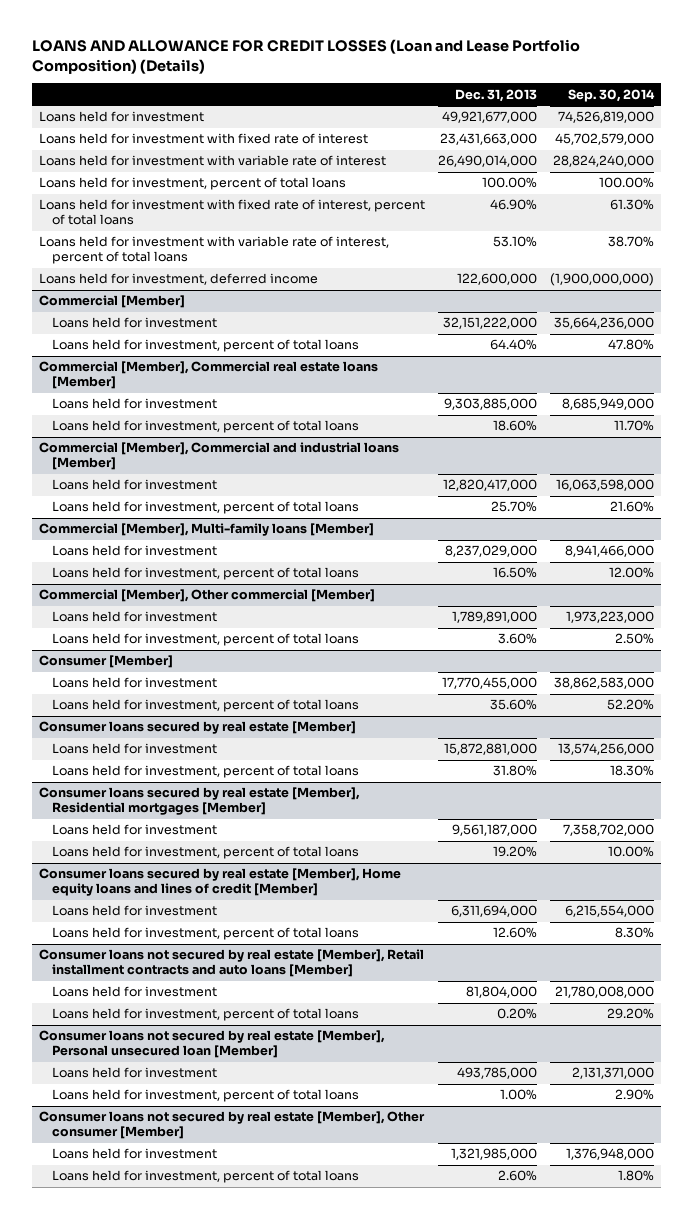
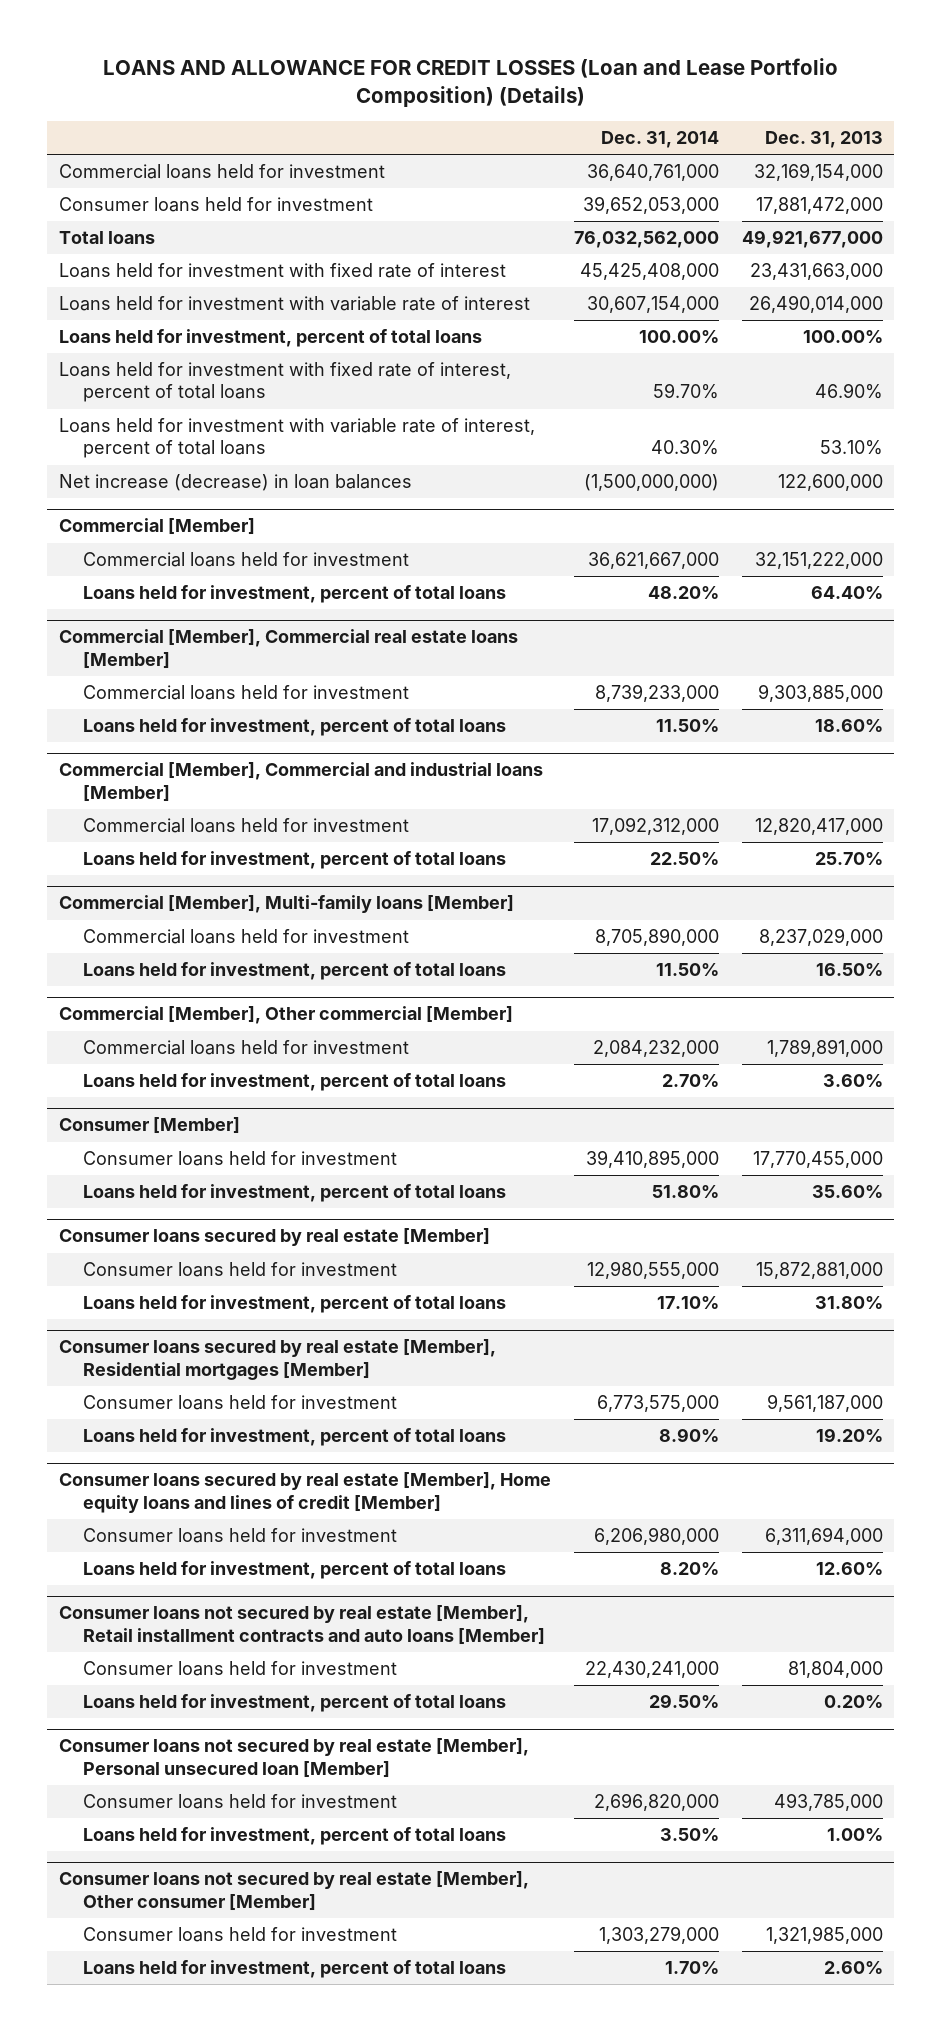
- | Dec. 31, 2013 | Sep. 30, 2014
+ | Dec. 31, 2014 | Dec. 31, 2013
- Loans held for investment | 49,921,677,000 | 74,526,819,000
+ Commercial loans held for investment | 36,640,761,000 | 32,169,154,000
+ Consumer loans held for investment | 39,652,053,000 | 17,881,472,000
+ Total loans | 76,032,562,000 | 49,921,677,000
- Loans held for investment, deferred income | 122,600,000 | (1,900,000,000)
+ Net increase (decrease) in loan balances | (1,500,000,000) | 122,600,000
@ Commercial [Member]
- Loans held for investment | 32,151,222,000 | 35,664,236,000
+ Commercial loans held for investment | 36,621,667,000 | 32,151,222,000
@ Commercial [Member], Commercial real estate loans [Member]
- Loans held for investment | 9,303,885,000 | 8,685,949,000
+ Commercial loans held for investment | 8,739,233,000 | 9,303,885,000
@ Commercial [Member], Commercial and industrial loans [Member]
- Loans held for investment | 12,820,417,000 | 16,063,598,000
+ Commercial loans held for investment | 17,092,312,000 | 12,820,417,000
@ Commercial [Member], Multi-family loans [Member]
- Loans held for investment | 8,237,029,000 | 8,941,466,000
+ Commercial loans held for investment | 8,705,890,000 | 8,237,029,000
@ Commercial [Member], Other commercial [Member]
- Loans held for investment | 1,789,891,000 | 1,973,223,000
+ Commercial loans held for investment | 2,084,232,000 | 1,789,891,000
@ Consumer [Member]
- Loans held for investment | 17,770,455,000 | 38,862,583,000
+ Consumer loans held for investment | 39,410,895,000 | 17,770,455,000
@ Consumer loans secured by real estate [Member]
- Loans held for investment | 15,872,881,000 | 13,574,256,000
+ Consumer loans held for investment | 12,980,555,000 | 15,872,881,000
@ Consumer loans secured by real estate [Member], Residential mortgages [Member]
- Loans held for investment | 9,561,187,000 | 7,358,702,000
+ Consumer loans held for investment | 6,773,575,000 | 9,561,187,000
@ Consumer loans secured by real estate [Member], Home equity loans and lines of credit [Member]
- Loans held for investment | 6,311,694,000 | 6,215,554,000
+ Consumer loans held for investment | 6,206,980,000 | 6,311,694,000
@ Consumer loans not secured by real estate [Member], Retail installment contracts and auto loans [Member]
- Loans held for investment | 81,804,000 | 21,780,008,000
+ Consumer loans held for investment | 22,430,241,000 | 81,804,000
@ Consumer loans not secured by real estate [Member], Personal unsecured loan [Member]
- Loans held for investment | 493,785,000 | 2,131,371,000
+ Consumer loans held for investment | 2,696,820,000 | 493,785,000
@ Consumer loans not secured by real estate [Member], Other consumer [Member]
- Loans held for investment | 1,321,985,000 | 1,376,948,000
+ Consumer loans held for investment | 1,303,279,000 | 1,321,985,000

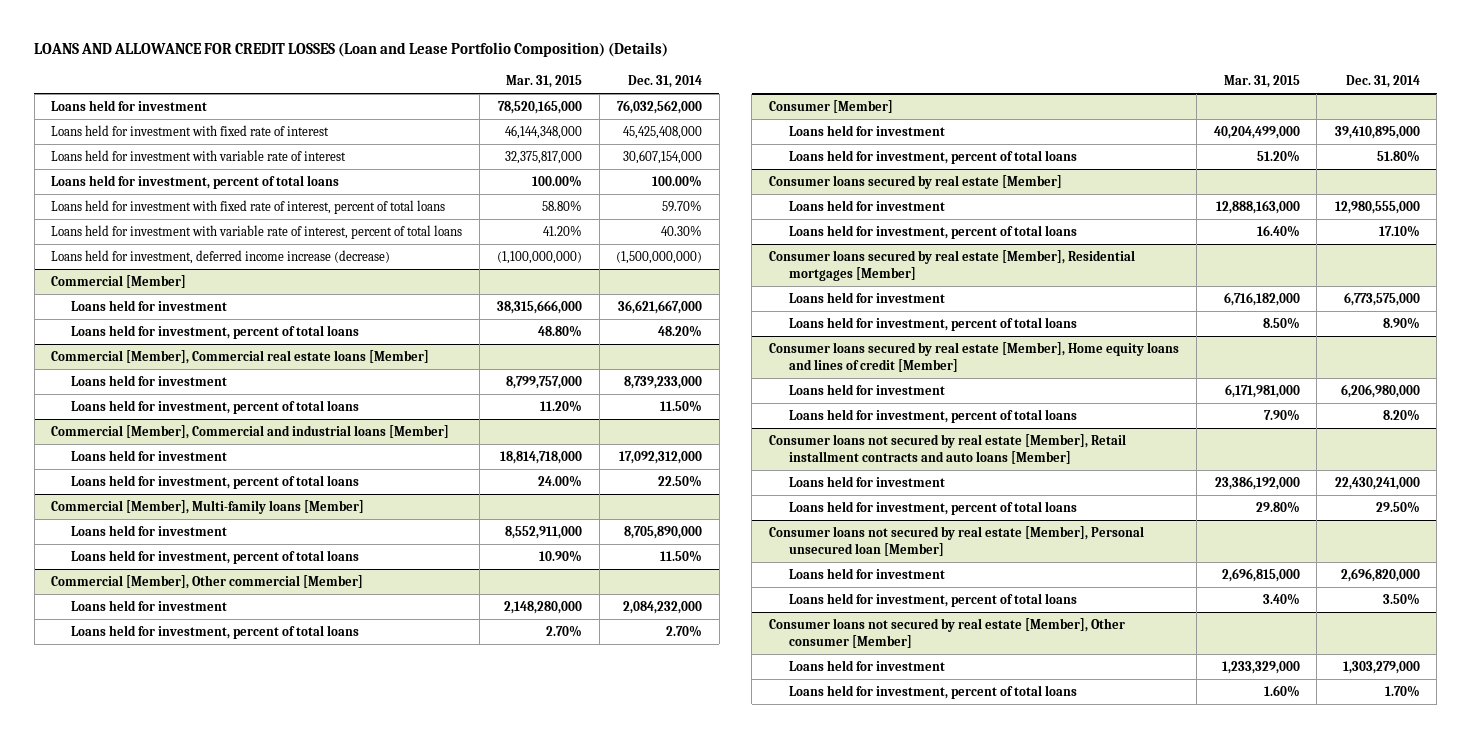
- | Dec. 31, 2014 | Dec. 31, 2013
+ | Mar. 31, 2015 | Dec. 31, 2014
- Commercial loans held for investment | 36,640,761,000 | 32,169,154,000
- Consumer loans held for investment | 39,652,053,000 | 17,881,472,000
- Total loans | 76,032,562,000 | 49,921,677,000
+ Loans held for investment | 78,520,165,000 | 76,032,562,000
- Net increase (decrease) in loan balances | (1,500,000,000) | 122,600,000
+ Loans held for investment, deferred income increase (decrease) | (1,100,000,000) | (1,500,000,000)
@ Commercial [Member]
- Commercial loans held for investment | 36,621,667,000 | 32,151,222,000
+ Loans held for investment | 38,315,666,000 | 36,621,667,000
@ Commercial [Member], Commercial real estate loans [Member]
- Commercial loans held for investment | 8,739,233,000 | 9,303,885,000
+ Loans held for investment | 8,799,757,000 | 8,739,233,000
@ Commercial [Member], Commercial and industrial loans [Member]
- Commercial loans held for investment | 17,092,312,000 | 12,820,417,000
+ Loans held for investment | 18,814,718,000 | 17,092,312,000
@ Commercial [Member], Multi-family loans [Member]
- Commercial loans held for investment | 8,705,890,000 | 8,237,029,000
+ Loans held for investment | 8,552,911,000 | 8,705,890,000
@ Commercial [Member], Other commercial [Member]
- Commercial loans held for investment | 2,084,232,000 | 1,789,891,000
+ Loans held for investment | 2,148,280,000 | 2,084,232,000
@ Consumer [Member]
- Consumer loans held for investment | 39,410,895,000 | 17,770,455,000
+ Loans held for investment | 40,204,499,000 | 39,410,895,000
@ Consumer loans secured by real estate [Member]
- Consumer loans held for investment | 12,980,555,000 | 15,872,881,000
+ Loans held for investment | 12,888,163,000 | 12,980,555,000
@ Consumer loans secured by real estate [Member], Residential mortgages [Member]
- Consumer loans held for investment | 6,773,575,000 | 9,561,187,000
+ Loans held for investment | 6,716,182,000 | 6,773,575,000
@ Consumer loans secured by real estate [Member], Home equity loans and lines of credit [Member]
- Consumer loans held for investment | 6,206,980,000 | 6,311,694,000
+ Loans held for investment | 6,171,981,000 | 6,206,980,000
@ Consumer loans not secured by real estate [Member], Retail installment contracts and auto loans [Member]
- Consumer loans held for investment | 22,430,241,000 | 81,804,000
+ Loans held for investment | 23,386,192,000 | 22,430,241,000
@ Consumer loans not secured by real estate [Member], Personal unsecured loan [Member]
- Consumer loans held for investment | 2,696,820,000 | 493,785,000
+ Loans held for investment | 2,696,815,000 | 2,696,820,000
@ Consumer loans not secured by real estate [Member], Other consumer [Member]
- Consumer loans held for investment | 1,303,279,000 | 1,321,985,000
+ Loans held for investment | 1,233,329,000 | 1,303,279,000

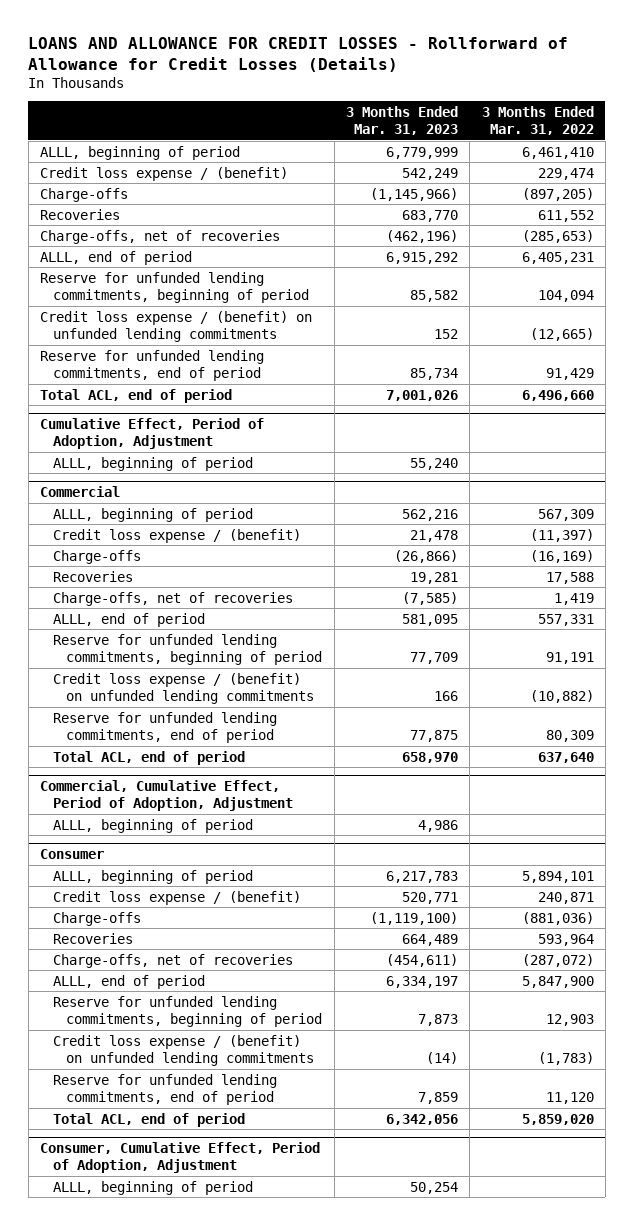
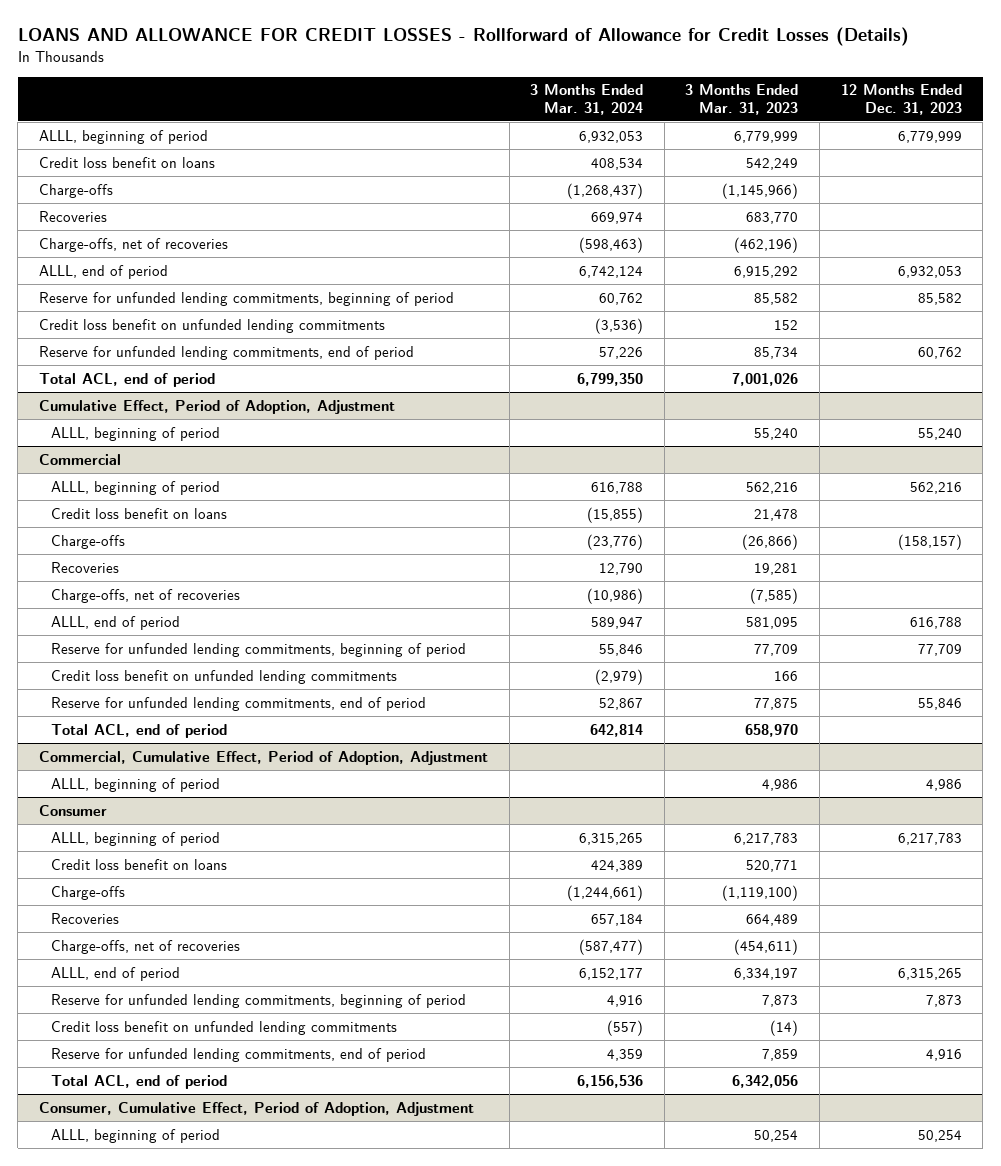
- | 3 Months Ended Mar. 31, 2023 | 3 Months Ended Mar. 31, 2022
+ | 3 Months Ended Mar. 31, 2024 | 3 Months Ended Mar. 31, 2023 | 12 Months Ended Dec. 31, 2023
- Credit loss expense / (benefit) | 542,249 | 229,474
+ Credit loss benefit on loans | 408,534 | 542,249 |
- Credit loss expense / (benefit) on unfunded lending commitments | 152 | (12,665)
+ Credit loss benefit on unfunded lending commitments | (3,536) | 152 |
@ Commercial
- Credit loss expense / (benefit) | 21,478 | (11,397)
+ Credit loss benefit on loans | (15,855) | 21,478 |
- Credit loss expense / (benefit) on unfunded lending commitments | 166 | (10,882)
+ Credit loss benefit on unfunded lending commitments | (2,979) | 166 |
@ Consumer
- Credit loss expense / (benefit) | 520,771 | 240,871
+ Credit loss benefit on loans | 424,389 | 520,771 |
- Credit loss expense / (benefit) on unfunded lending commitments | (14) | (1,783)
+ Credit loss benefit on unfunded lending commitments | (557) | (14) |

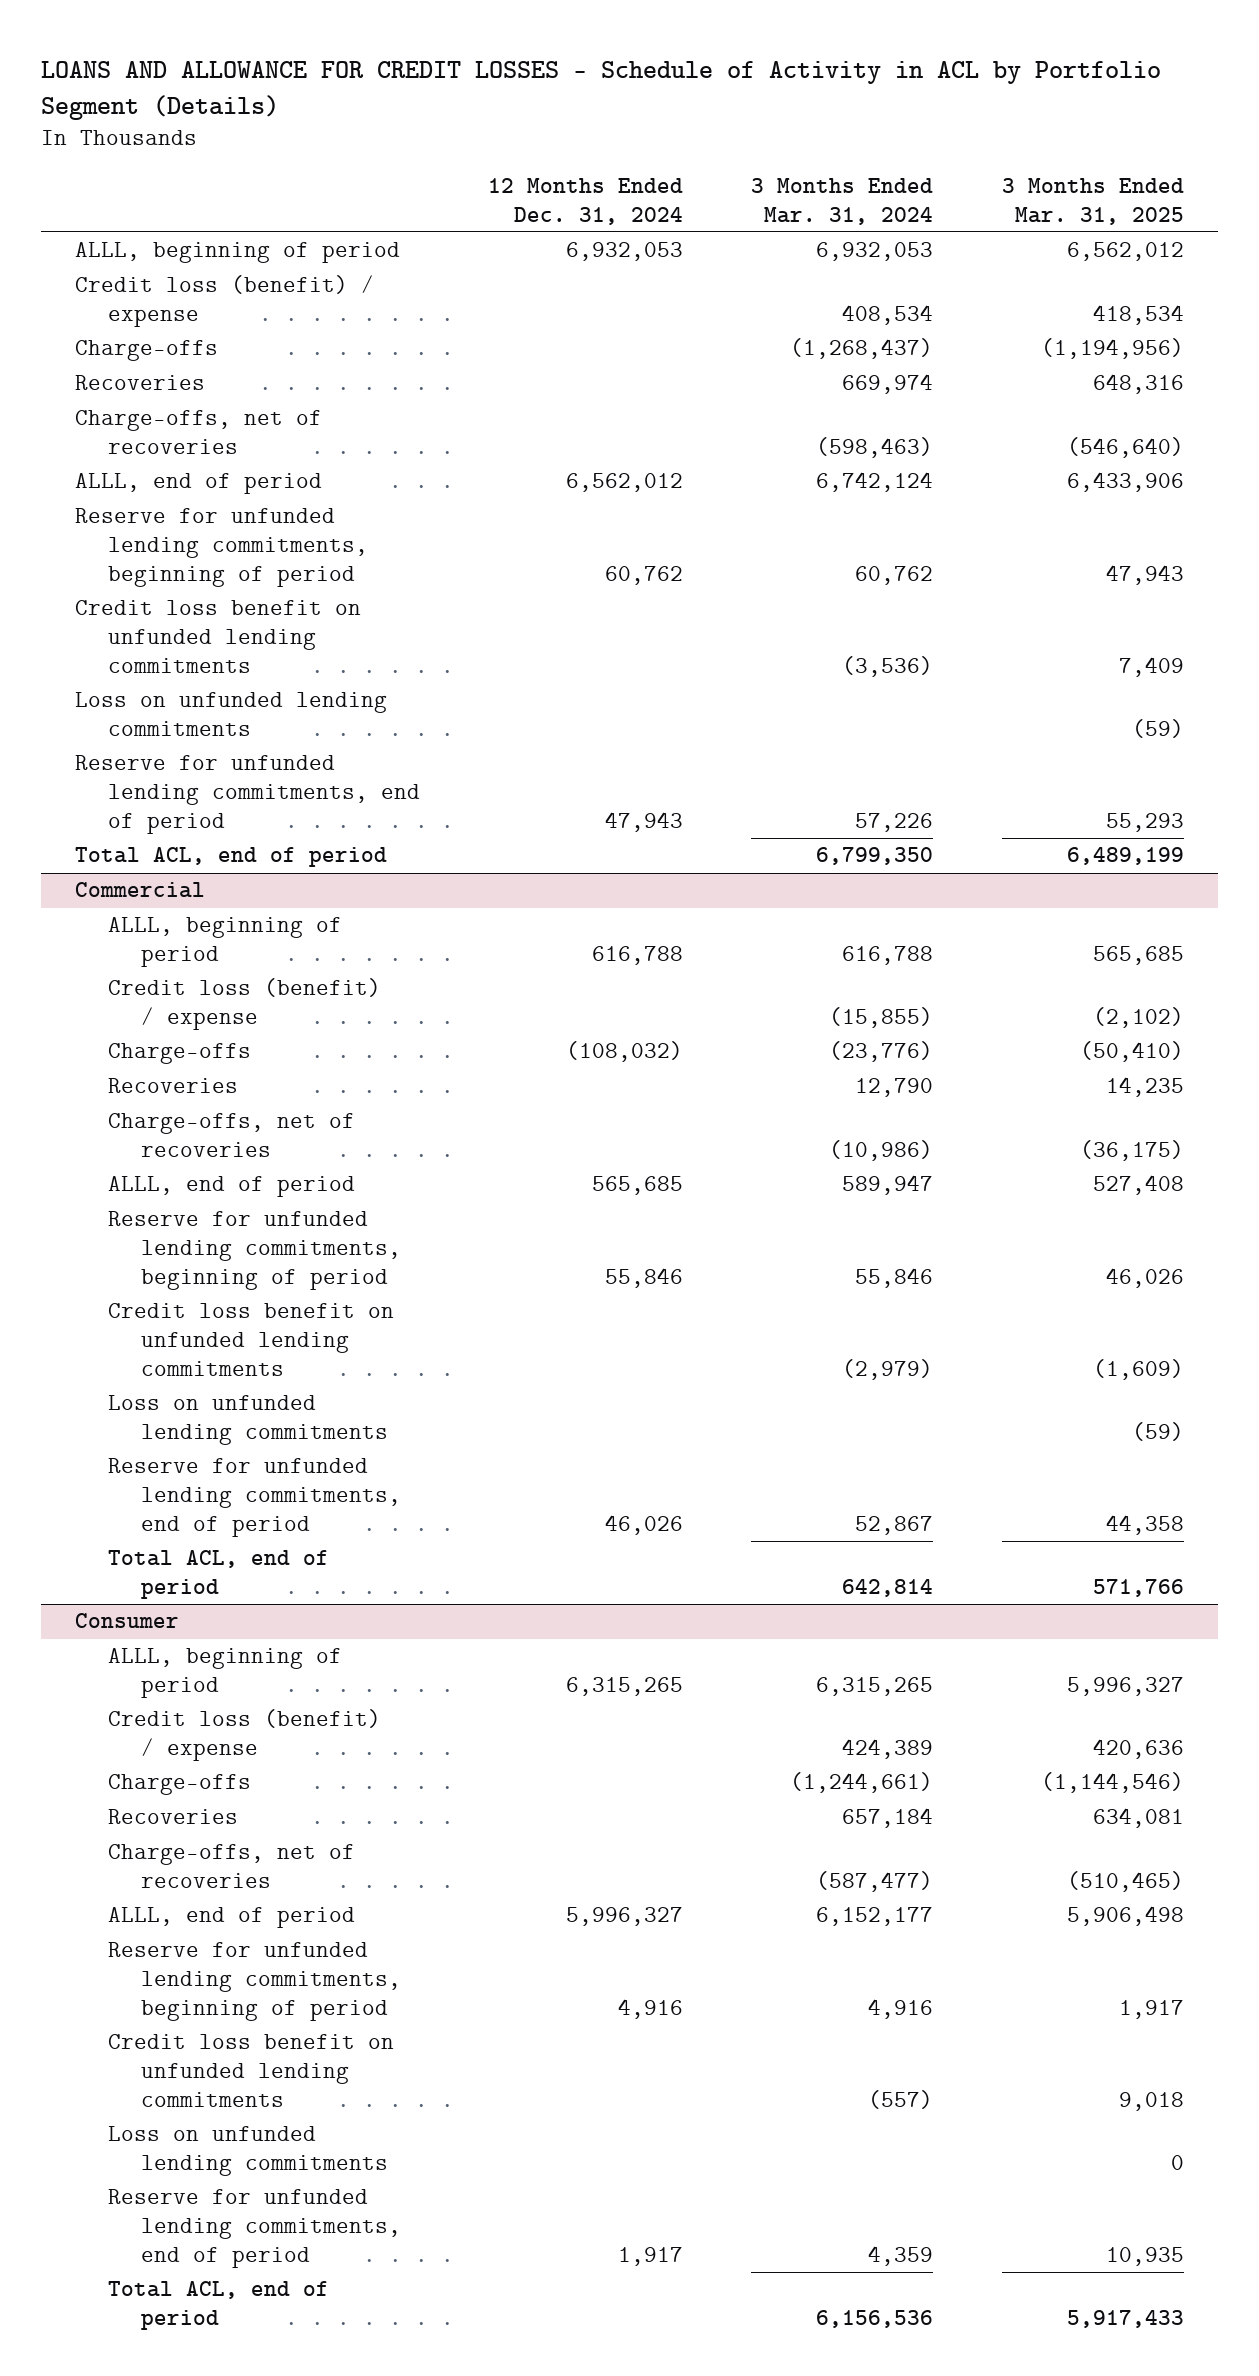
- LOANS AND ALLOWANCE FOR CREDIT LOSSES - Rollforward of Allowance for Credit Losses (Details)
+ LOANS AND ALLOWANCE FOR CREDIT LOSSES - Schedule of Activity in ACL by Portfolio Segment (Details)
- | 3 Months Ended Mar. 31, 2024 | 3 Months Ended Mar. 31, 2023 | 12 Months Ended Dec. 31, 2023
+ | 12 Months Ended Dec. 31, 2024 | 3 Months Ended Mar. 31, 2024 | 3 Months Ended Mar. 31, 2025
- Credit loss benefit on loans | 408,534 | 542,249 |
+ Credit loss (benefit) / expense | | 408,534 | 418,534
+ Loss on unfunded lending commitments | | | (59)
- Cumulative Effect, Period of Adoption, Adjustment
- ALLL, beginning of period | | 55,240 | 55,240
@ Commercial
- Credit loss benefit on loans | (15,855) | 21,478 |
+ Credit loss (benefit) / expense | | (15,855) | (2,102)
+ Loss on unfunded lending commitments | | | (59)
- Commercial, Cumulative Effect, Period of Adoption, Adjustment
- ALLL, beginning of period | | 4,986 | 4,986
@ Consumer
- Credit loss benefit on loans | 424,389 | 520,771 |
+ Credit loss (benefit) / expense | | 424,389 | 420,636
+ Loss on unfunded lending commitments | | | 0
- Consumer, Cumulative Effect, Period of Adoption, Adjustment
- ALLL, beginning of period | | 50,254 | 50,254

